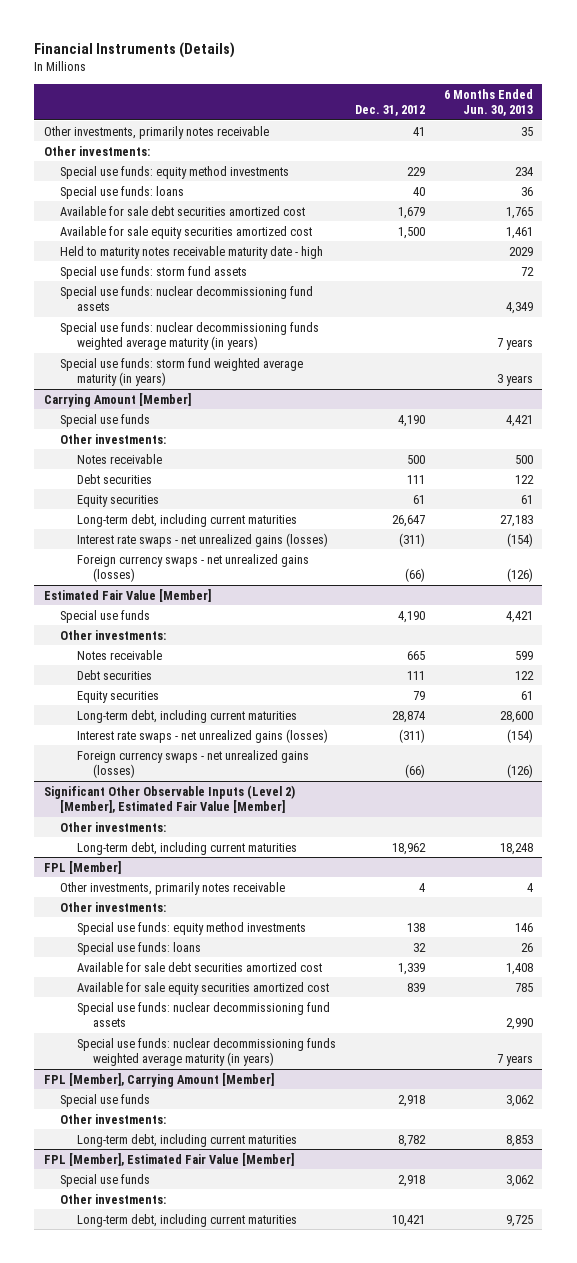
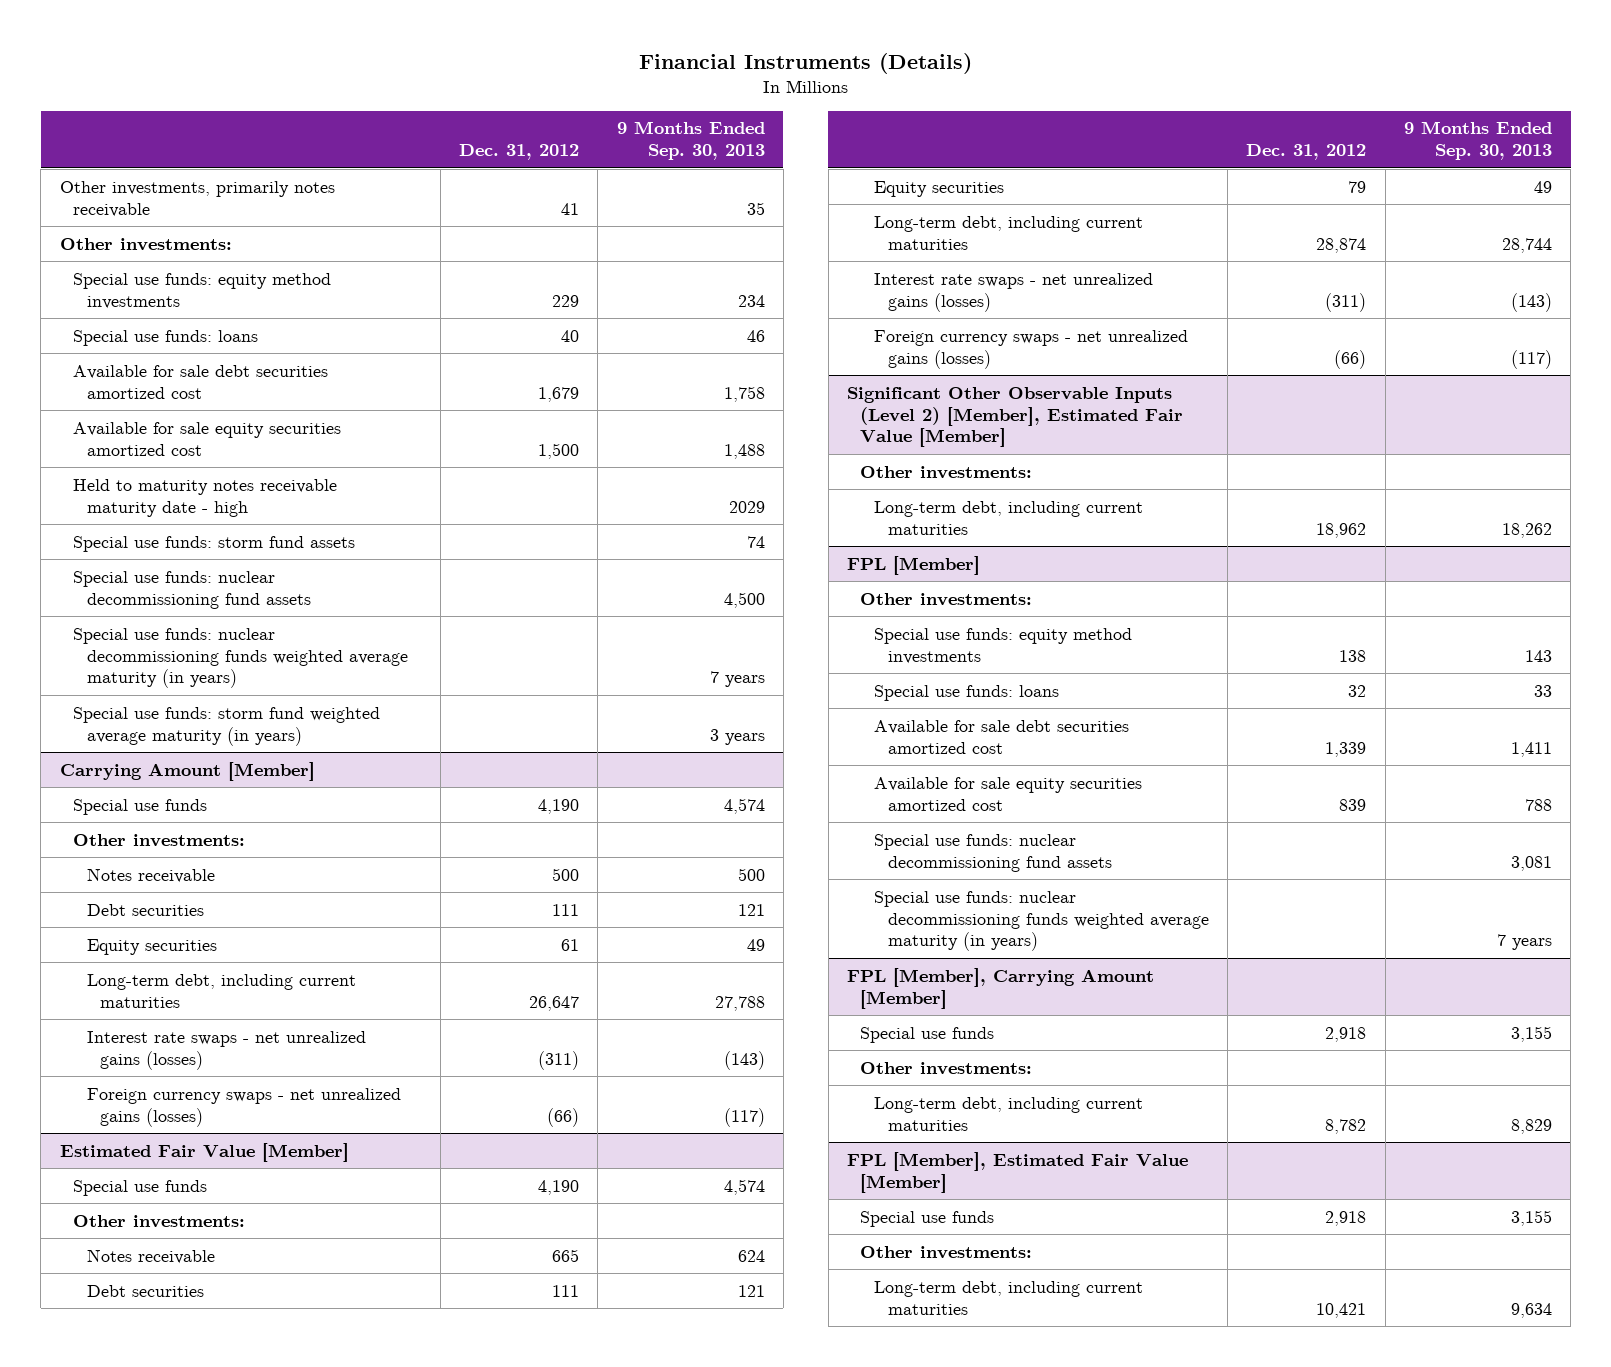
- | Dec. 31, 2012 | 6 Months Ended Jun. 30, 2013
+ | Dec. 31, 2012 | 9 Months Ended Sep. 30, 2013
@ FPL [Member]
- Other investments, primarily notes receivable | 4 | 4

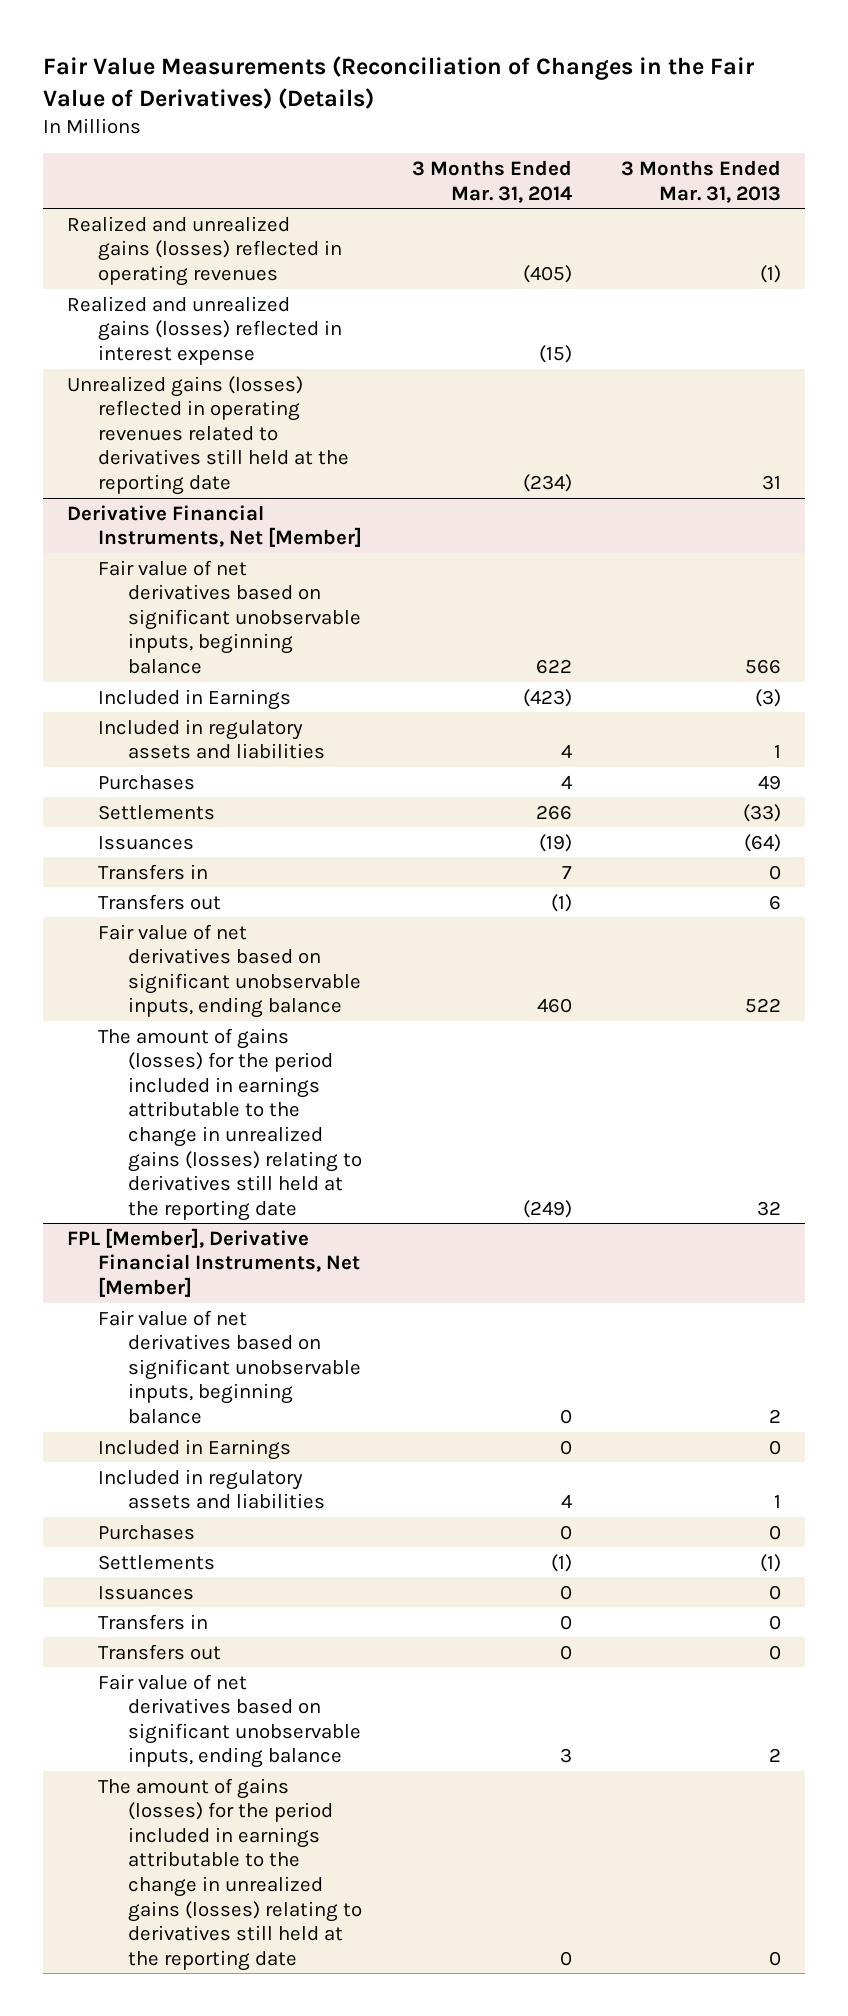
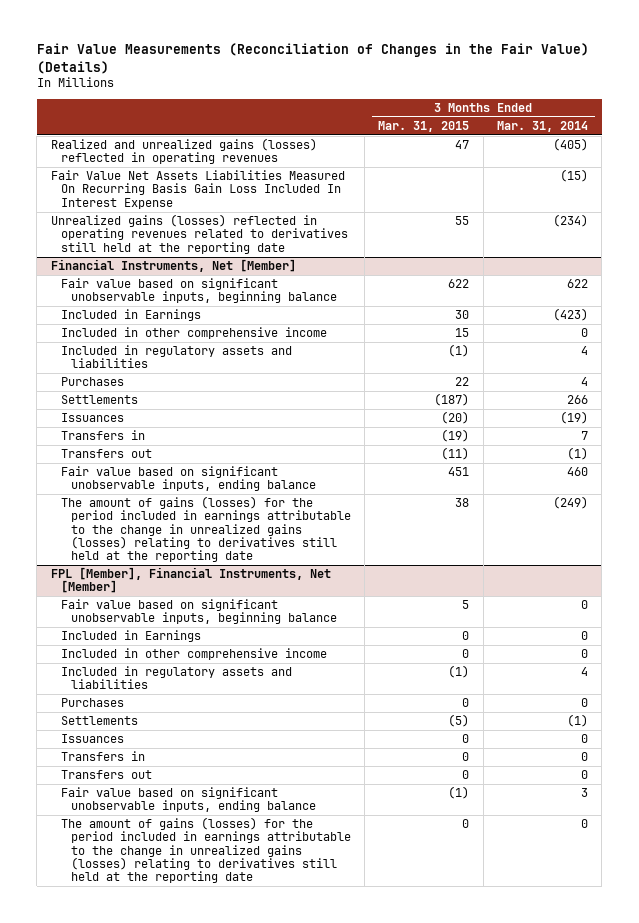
- Fair Value Measurements (Reconciliation of Changes in the Fair Value of Derivatives) (Details)
+ Fair Value Measurements (Reconciliation of Changes in the Fair Value) (Details)
- | 3 Months Ended Mar. 31, 2014 | 3 Months Ended Mar. 31, 2013
+ | 3 Months Ended Mar. 31, 2015 | 3 Months Ended Mar. 31, 2014
- Realized and unrealized gains (losses) reflected in interest expense | (15) |
+ Fair Value Net Assets Liabilities Measured On Recurring Basis Gain Loss Included In Interest Expense | | (15)
- Derivative Financial Instruments, Net [Member]
- Fair value of net derivatives based on significant unobservable inputs, beginning balance | 622 | 566
+ Financial Instruments, Net [Member]
+ Fair value based on significant unobservable inputs, beginning balance | 622 | 622
+ Included in other comprehensive income | 15 | 0
- Fair value of net derivatives based on significant unobservable inputs, ending balance | 460 | 522
+ Fair value based on significant unobservable inputs, ending balance | 451 | 460
- FPL [Member], Derivative Financial Instruments, Net [Member]
- Fair value of net derivatives based on significant unobservable inputs, beginning balance | 0 | 2
+ FPL [Member], Financial Instruments, Net [Member]
+ Fair value based on significant unobservable inputs, beginning balance | 5 | 0
+ Included in other comprehensive income | 0 | 0
- Fair value of net derivatives based on significant unobservable inputs, ending balance | 3 | 2
+ Fair value based on significant unobservable inputs, ending balance | (1) | 3

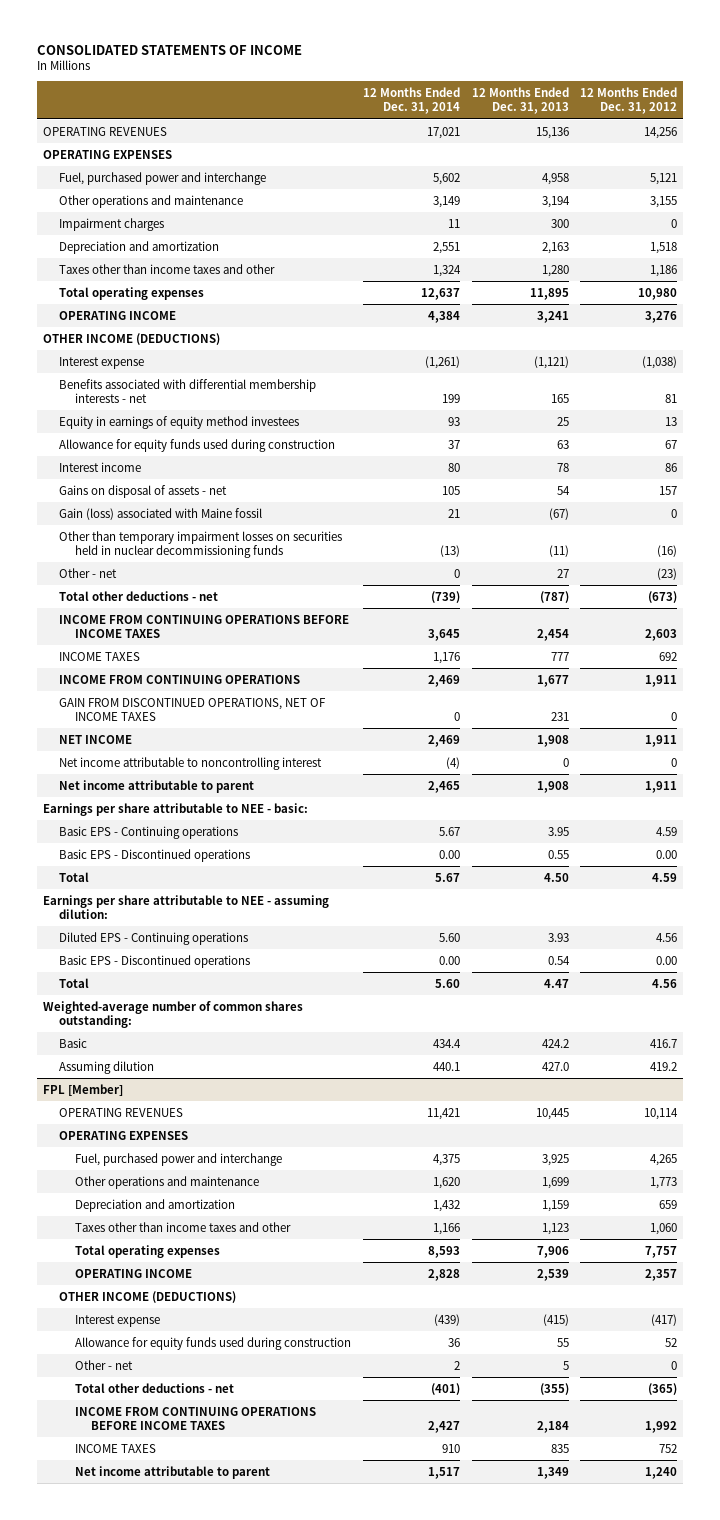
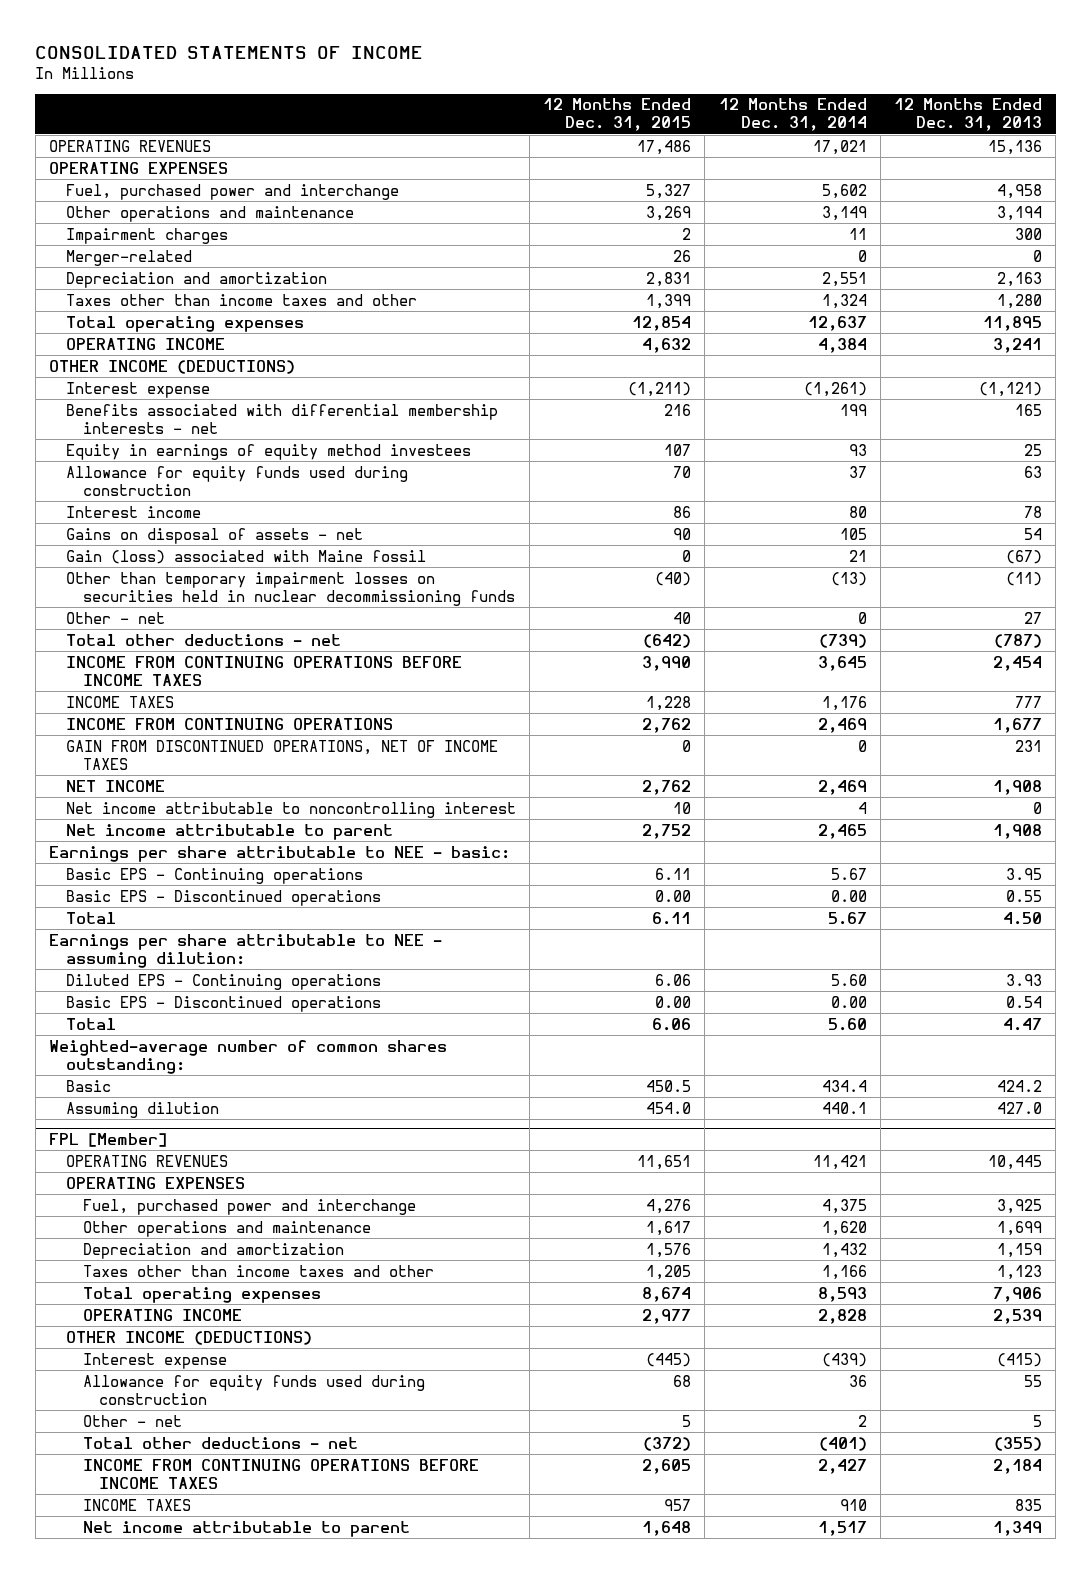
- | 12 Months Ended Dec. 31, 2014 | 12 Months Ended Dec. 31, 2013 | 12 Months Ended Dec. 31, 2012
+ | 12 Months Ended Dec. 31, 2015 | 12 Months Ended Dec. 31, 2014 | 12 Months Ended Dec. 31, 2013
+ Merger-related | 26 | 0 | 0
- Net income attributable to noncontrolling interest | (4) | 0 | 0
+ Net income attributable to noncontrolling interest | 10 | 4 | 0

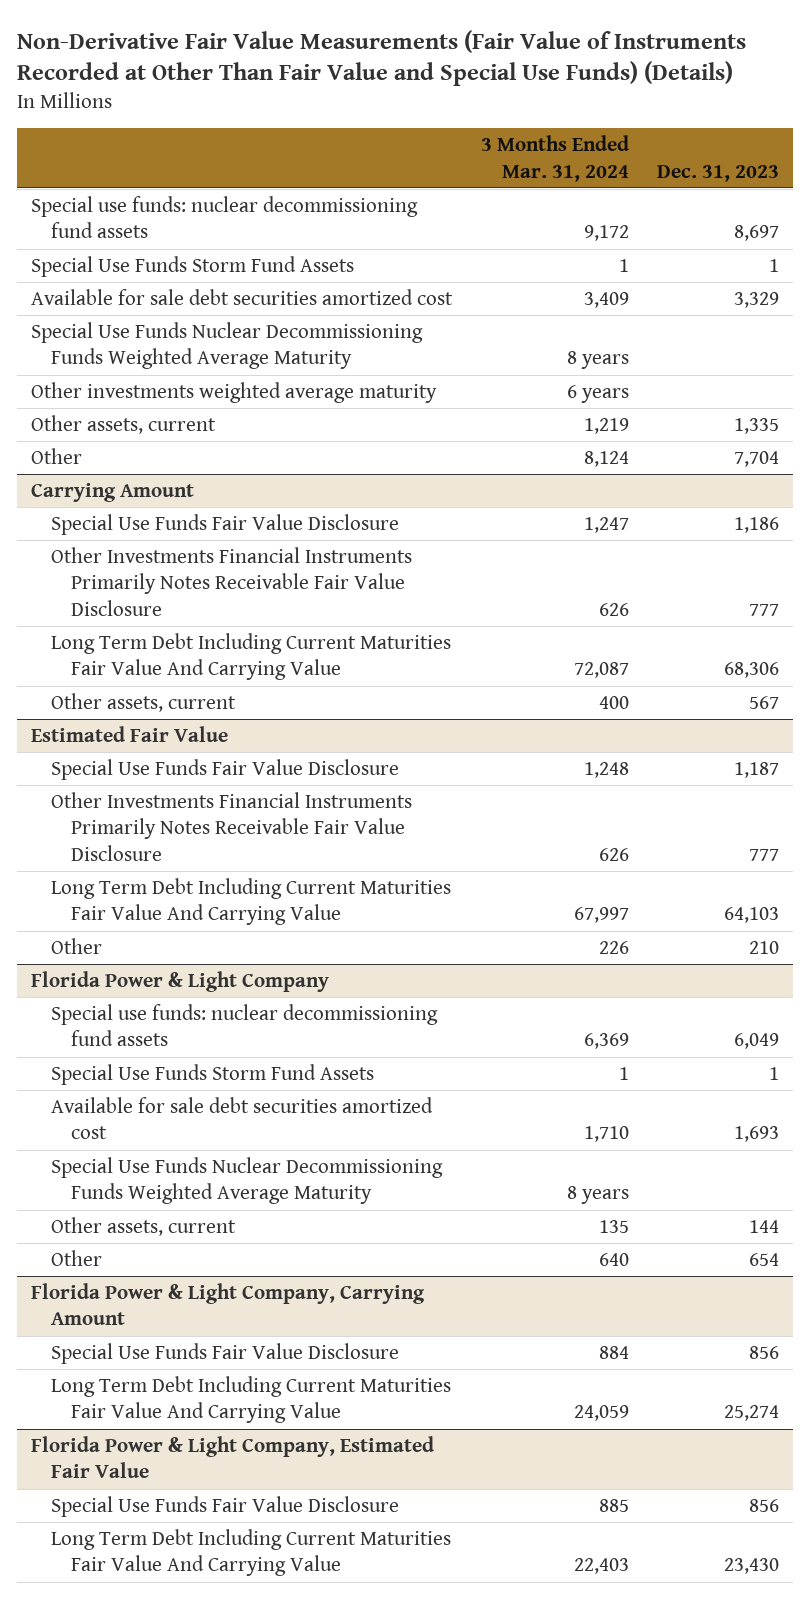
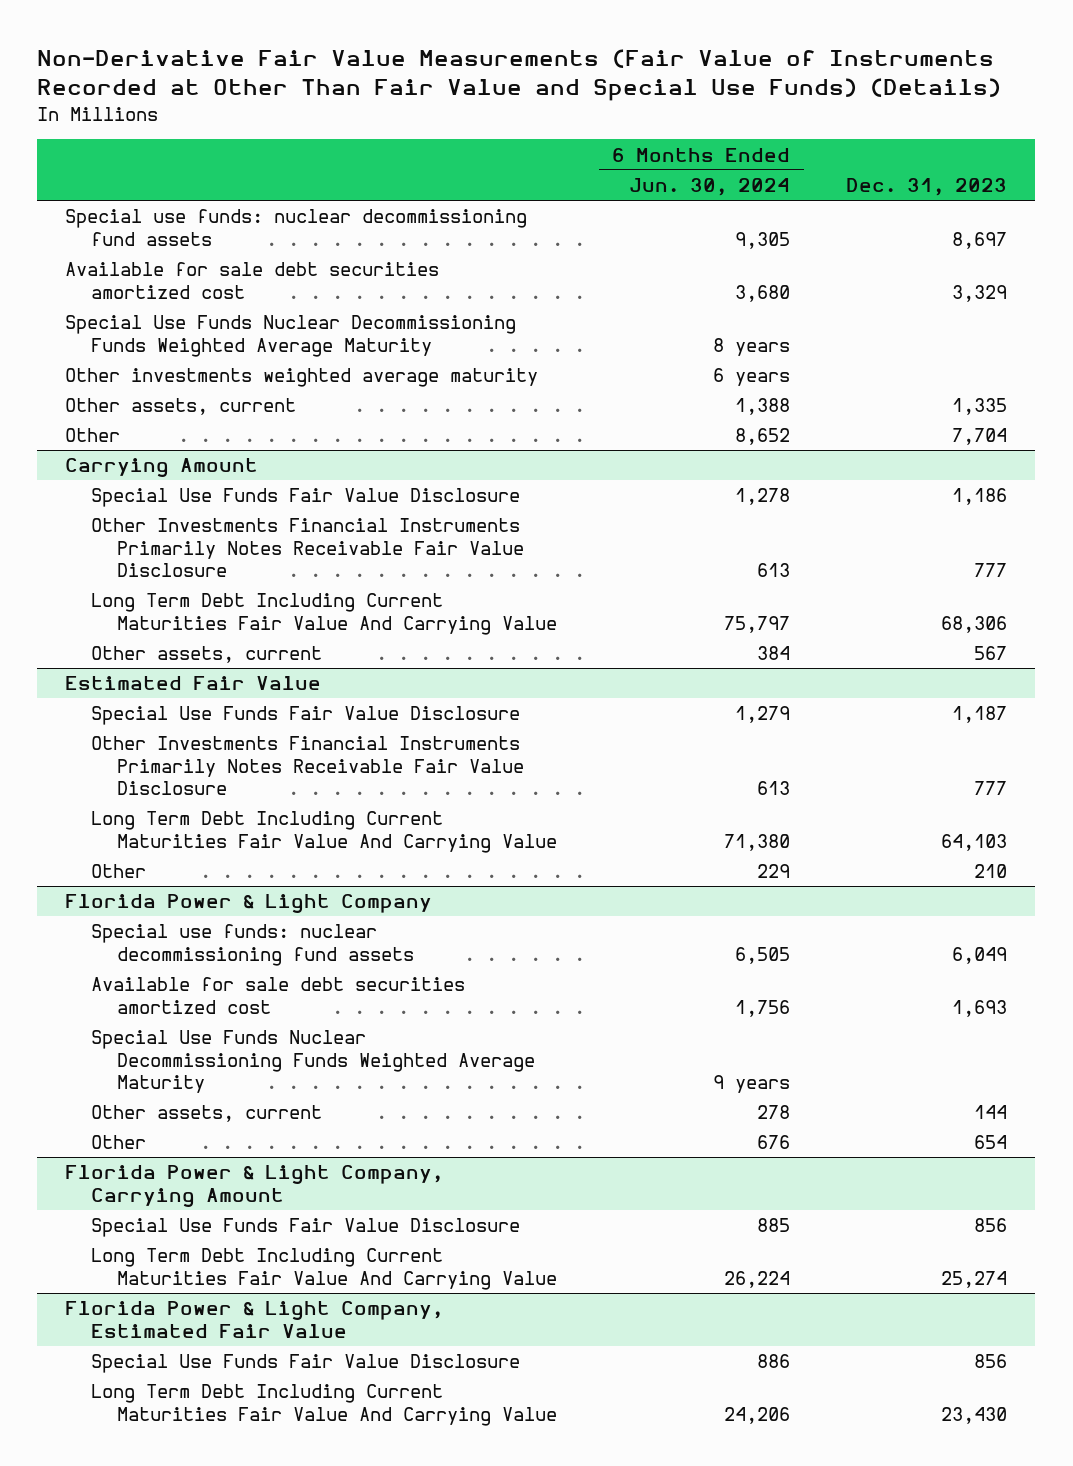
- | 3 Months Ended Mar. 31, 2024 | Dec. 31, 2023
+ | 6 Months Ended Jun. 30, 2024 | Dec. 31, 2023
- Special Use Funds Storm Fund Assets | 1 | 1
@ Florida Power & Light Company
- Special Use Funds Storm Fund Assets | 1 | 1

